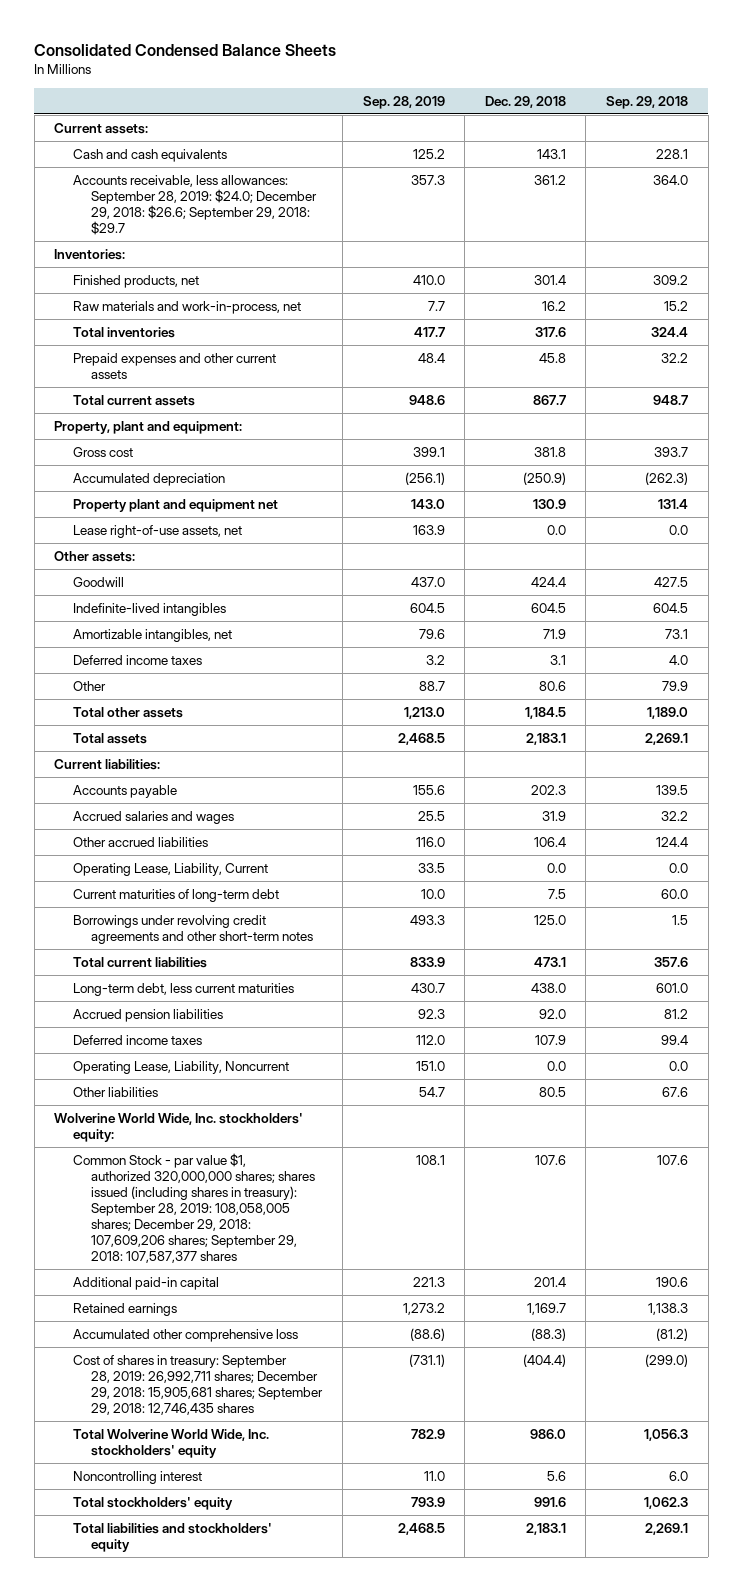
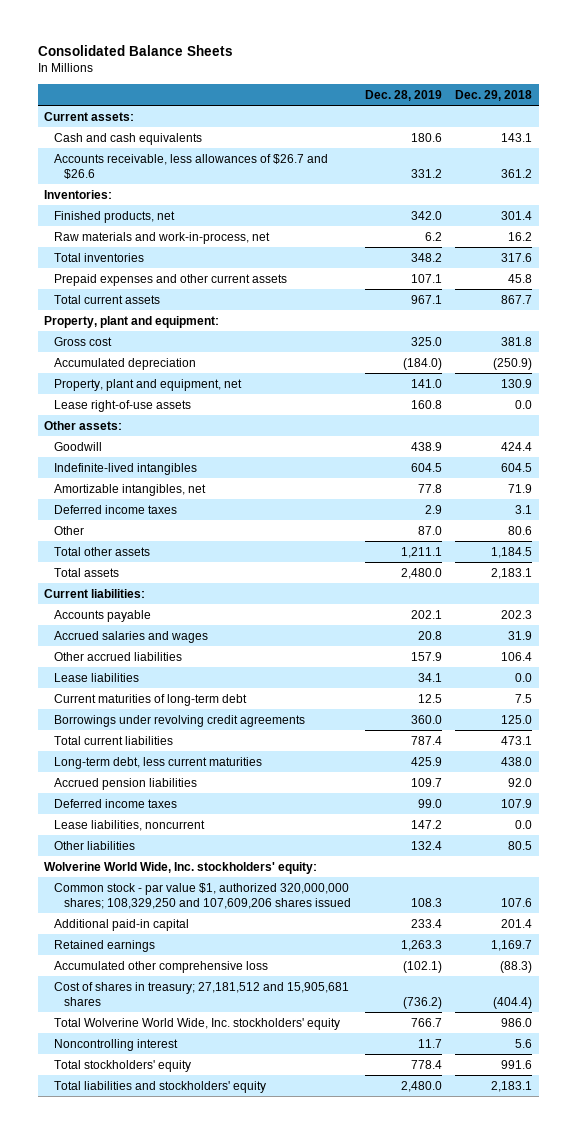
- Consolidated Condensed Balance Sheets
+ Consolidated Balance Sheets
- | Sep. 28, 2019 | Dec. 29, 2018 | Sep. 29, 2018
+ | Dec. 28, 2019 | Dec. 29, 2018
- Accounts receivable, less allowances: September 28, 2019: $24.0; December 29, 2018: $26.6; September 29, 2018: $29.7 | 357.3 | 361.2 | 364.0
+ Accounts receivable, less allowances of $26.7 and $26.6 | 331.2 | 361.2
- Property plant and equipment net | 143.0 | 130.9 | 131.4
- Lease right-of-use assets, net | 163.9 | 0.0 | 0.0
+ Property, plant and equipment, net | 141.0 | 130.9
+ Lease right-of-use assets | 160.8 | 0.0
- Operating Lease, Liability, Current | 33.5 | 0.0 | 0.0
+ Lease liabilities | 34.1 | 0.0
- Borrowings under revolving credit agreements and other short-term notes | 493.3 | 125.0 | 1.5
+ Borrowings under revolving credit agreements | 360.0 | 125.0
- Operating Lease, Liability, Noncurrent | 151.0 | 0.0 | 0.0
+ Lease liabilities, noncurrent | 147.2 | 0.0
- Common Stock - par value $1, authorized 320,000,000 shares; shares issued (including shares in treasury): September 28, 2019: 108,058,005 shares; December 29, 2018: 107,609,206 shares; September 29, 2018: 107,587,377 shares | 108.1 | 107.6 | 107.6
+ Common stock - par value $1, authorized 320,000,000 shares; 108,329,250 and 107,609,206 shares issued | 108.3 | 107.6
- Cost of shares in treasury: September 28, 2019: 26,992,711 shares; December 29, 2018: 15,905,681 shares; September 29, 2018: 12,746,435 shares | (731.1) | (404.4) | (299.0)
+ Cost of shares in treasury; 27,181,512 and 15,905,681 shares | (736.2) | (404.4)

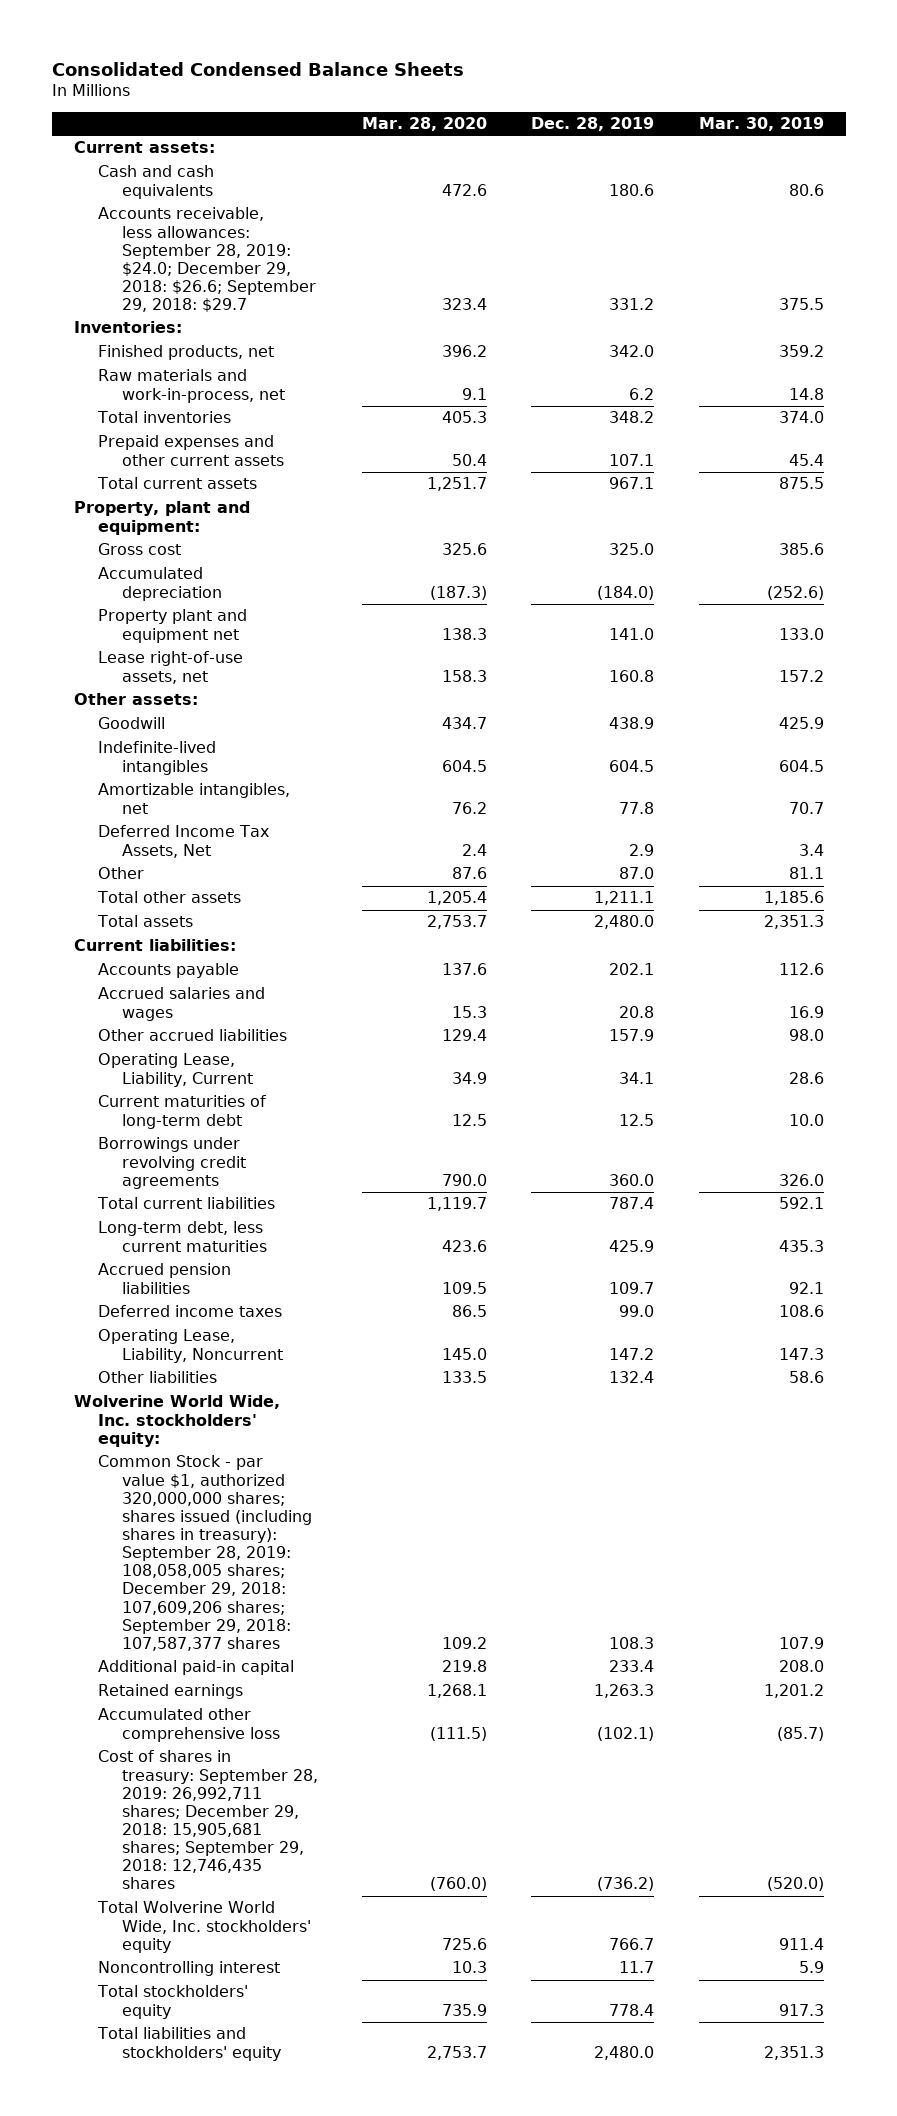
- Consolidated Balance Sheets
+ Consolidated Condensed Balance Sheets
- | Dec. 28, 2019 | Dec. 29, 2018
+ | Mar. 28, 2020 | Dec. 28, 2019 | Mar. 30, 2019
- Accounts receivable, less allowances of $26.7 and $26.6 | 331.2 | 361.2
+ Accounts receivable, less allowances: September 28, 2019: $24.0; December 29, 2018: $26.6; September 29, 2018: $29.7 | 323.4 | 331.2 | 375.5
- Property, plant and equipment, net | 141.0 | 130.9
- Lease right-of-use assets | 160.8 | 0.0
+ Property plant and equipment net | 138.3 | 141.0 | 133.0
+ Lease right-of-use assets, net | 158.3 | 160.8 | 157.2
- Deferred income taxes | 2.9 | 3.1
+ Deferred Income Tax Assets, Net | 2.4 | 2.9 | 3.4
- Lease liabilities | 34.1 | 0.0
+ Operating Lease, Liability, Current | 34.9 | 34.1 | 28.6
- Lease liabilities, noncurrent | 147.2 | 0.0
+ Operating Lease, Liability, Noncurrent | 145.0 | 147.2 | 147.3
- Common stock - par value $1, authorized 320,000,000 shares; 108,329,250 and 107,609,206 shares issued | 108.3 | 107.6
+ Common Stock - par value $1, authorized 320,000,000 shares; shares issued (including shares in treasury): September 28, 2019: 108,058,005 shares; December 29, 2018: 107,609,206 shares; September 29, 2018: 107,587,377 shares | 109.2 | 108.3 | 107.9
- Cost of shares in treasury; 27,181,512 and 15,905,681 shares | (736.2) | (404.4)
+ Cost of shares in treasury: September 28, 2019: 26,992,711 shares; December 29, 2018: 15,905,681 shares; September 29, 2018: 12,746,435 shares | (760.0) | (736.2) | (520.0)

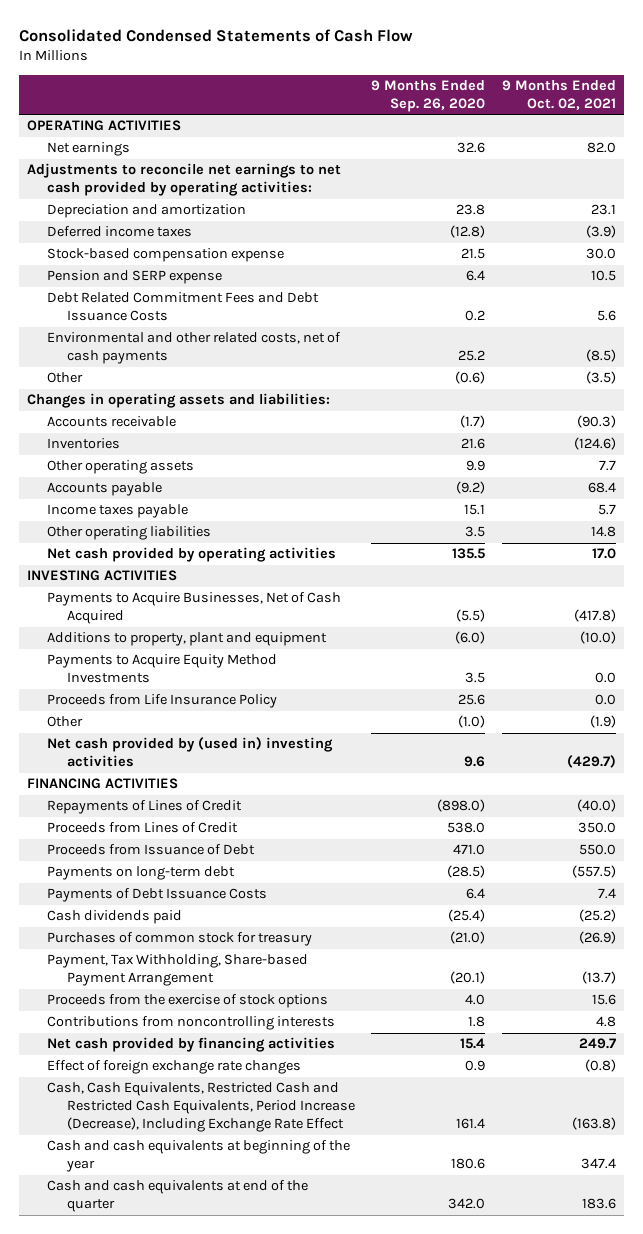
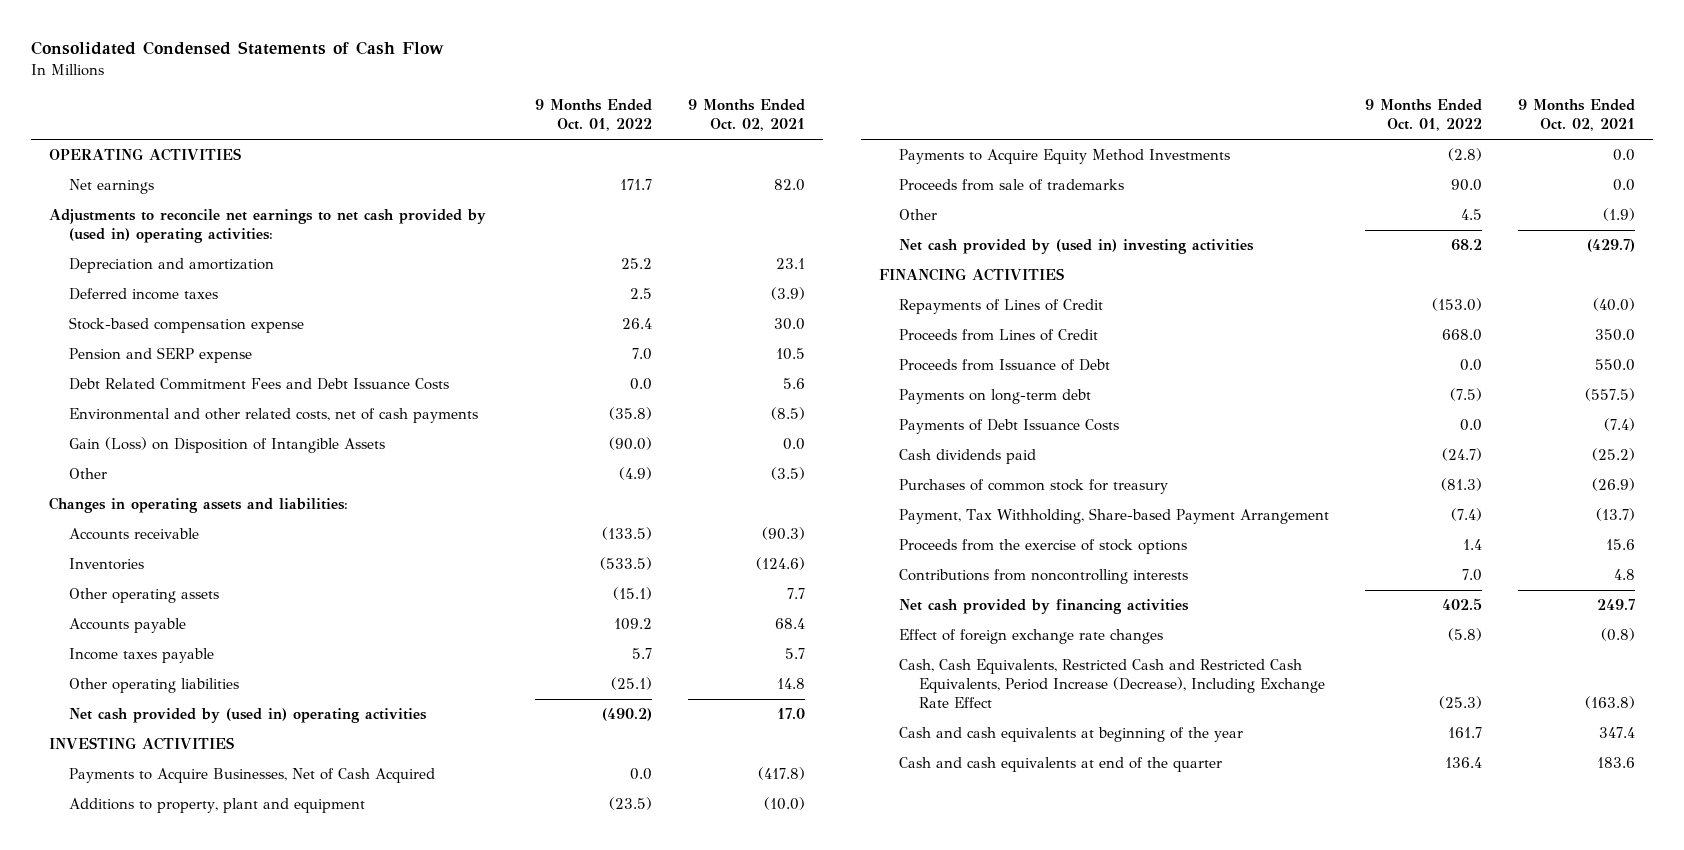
- | 9 Months Ended Sep. 26, 2020 | 9 Months Ended Oct. 02, 2021
+ | 9 Months Ended Oct. 01, 2022 | 9 Months Ended Oct. 02, 2021
- Adjustments to reconcile net earnings to net cash provided by operating activities:
+ Adjustments to reconcile net earnings to net cash provided by (used in) operating activities:
+ Gain (Loss) on Disposition of Intangible Assets | (90.0) | 0.0
- Net cash provided by operating activities | 135.5 | 17.0
+ Net cash provided by (used in) operating activities | (490.2) | 17.0
- Proceeds from Life Insurance Policy | 25.6 | 0.0
+ Proceeds from sale of trademarks | 90.0 | 0.0
- Payments of Debt Issuance Costs | 6.4 | 7.4
+ Payments of Debt Issuance Costs | 0.0 | (7.4)

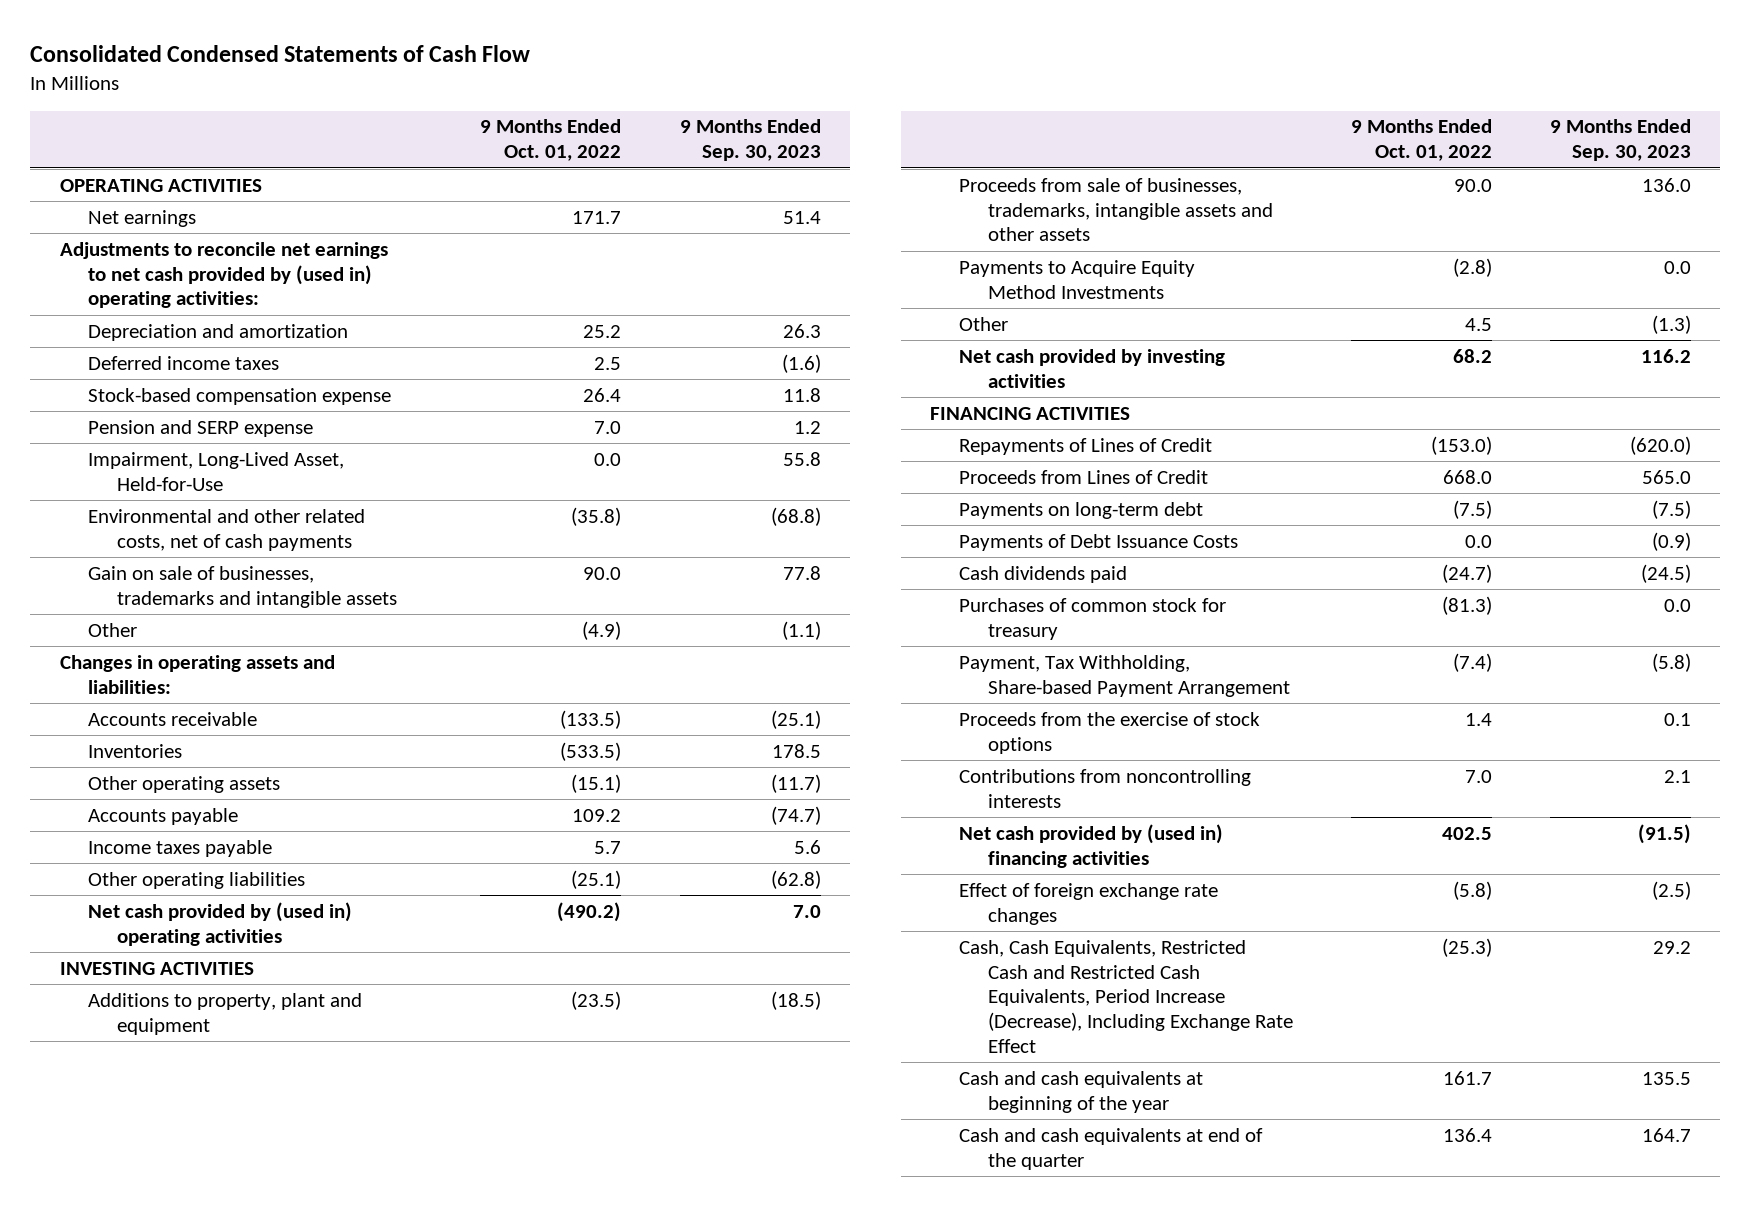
- | 9 Months Ended Oct. 01, 2022 | 9 Months Ended Oct. 02, 2021
+ | 9 Months Ended Oct. 01, 2022 | 9 Months Ended Sep. 30, 2023
- Debt Related Commitment Fees and Debt Issuance Costs | 0.0 | 5.6
+ Impairment, Long-Lived Asset, Held-for-Use | 0.0 | 55.8
- Gain (Loss) on Disposition of Intangible Assets | (90.0) | 0.0
+ Gain on sale of businesses, trademarks and intangible assets | 90.0 | 77.8
- Payments to Acquire Businesses, Net of Cash Acquired | 0.0 | (417.8)
+ Proceeds from sale of businesses, trademarks, intangible assets and other assets | 90.0 | 136.0
- Proceeds from sale of trademarks | 90.0 | 0.0
- Net cash provided by (used in) investing activities | 68.2 | (429.7)
+ Net cash provided by investing activities | 68.2 | 116.2
- Proceeds from Issuance of Debt | 0.0 | 550.0
- Net cash provided by financing activities | 402.5 | 249.7
+ Net cash provided by (used in) financing activities | 402.5 | (91.5)

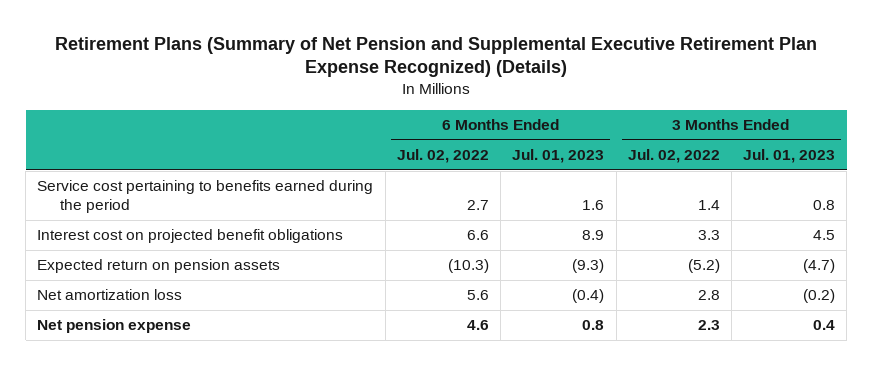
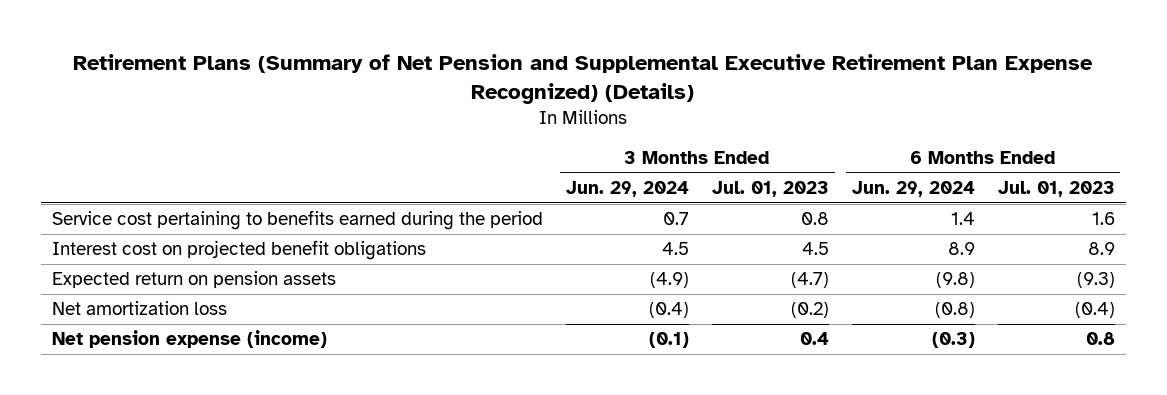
- | 6 Months Ended Jul. 02, 2022 | 6 Months Ended Jul. 01, 2023 | 3 Months Ended Jul. 02, 2022 | 3 Months Ended Jul. 01, 2023
+ | 3 Months Ended Jun. 29, 2024 | 3 Months Ended Jul. 01, 2023 | 6 Months Ended Jun. 29, 2024 | 6 Months Ended Jul. 01, 2023
- Net pension expense | 4.6 | 0.8 | 2.3 | 0.4
+ Net pension expense (income) | (0.1) | 0.4 | (0.3) | 0.8

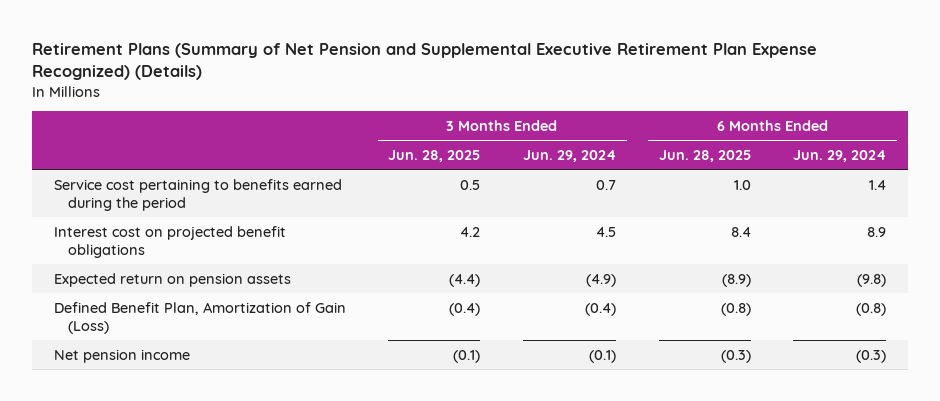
- | 3 Months Ended Jun. 29, 2024 | 3 Months Ended Jul. 01, 2023 | 6 Months Ended Jun. 29, 2024 | 6 Months Ended Jul. 01, 2023
+ | 3 Months Ended Jun. 28, 2025 | 3 Months Ended Jun. 29, 2024 | 6 Months Ended Jun. 28, 2025 | 6 Months Ended Jun. 29, 2024
- Net amortization loss | (0.4) | (0.2) | (0.8) | (0.4)
- Net pension expense (income) | (0.1) | 0.4 | (0.3) | 0.8
+ Defined Benefit Plan, Amortization of Gain (Loss) | (0.4) | (0.4) | (0.8) | (0.8)
+ Net pension income | (0.1) | (0.1) | (0.3) | (0.3)

